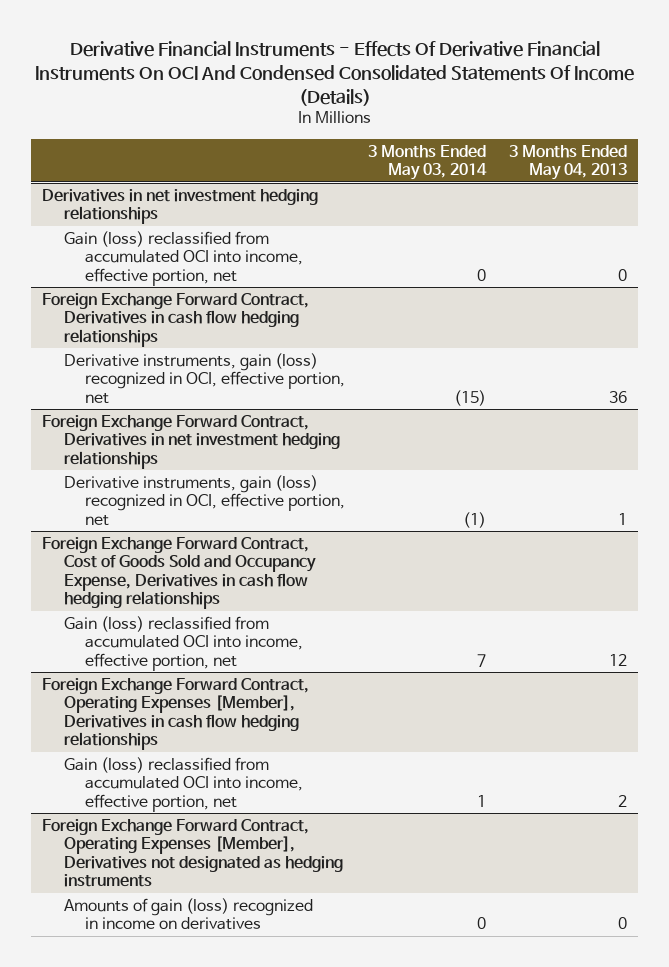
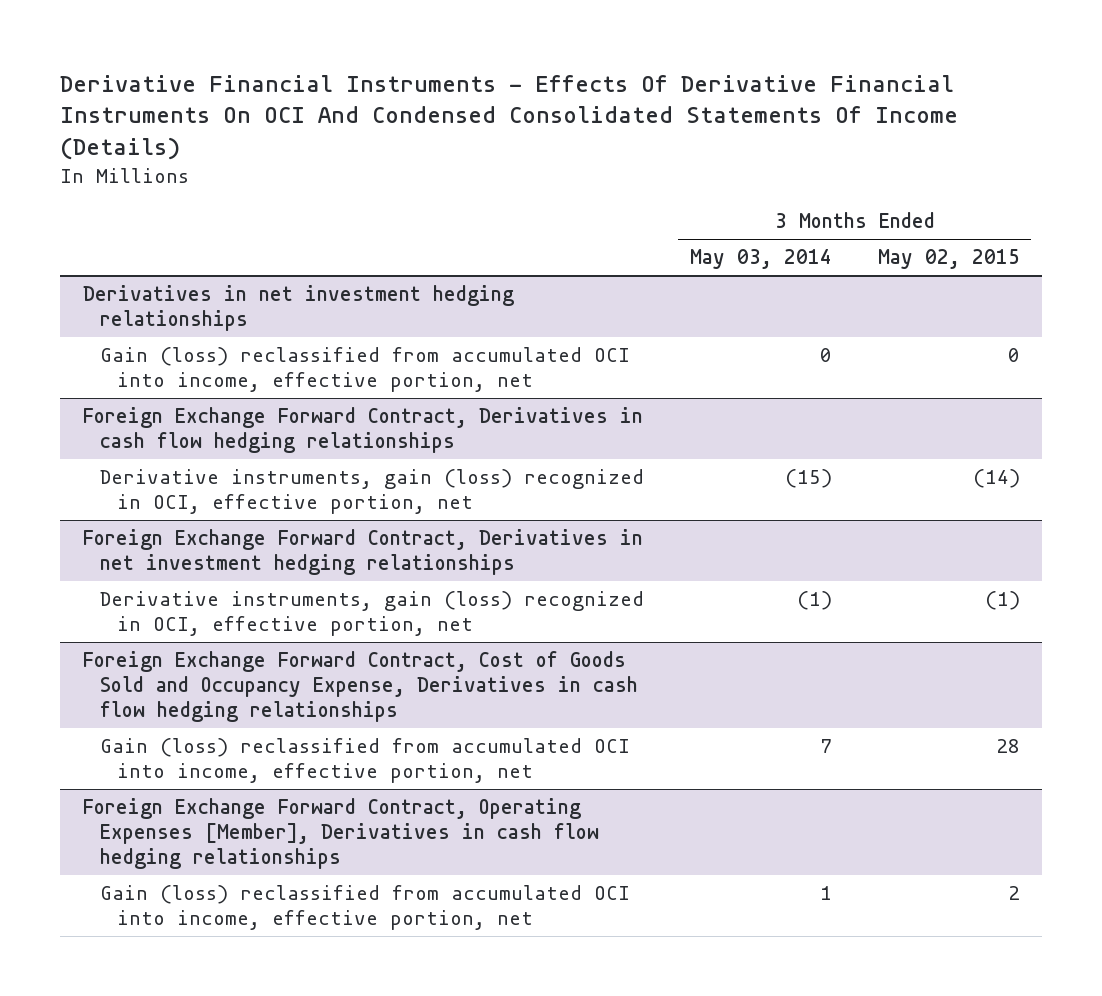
- | 3 Months Ended May 03, 2014 | 3 Months Ended May 04, 2013
+ | 3 Months Ended May 03, 2014 | 3 Months Ended May 02, 2015
- Foreign Exchange Forward Contract, Operating Expenses [Member], Derivatives not designated as hedging instruments
- Amounts of gain (loss) recognized in income on derivatives | 0 | 0

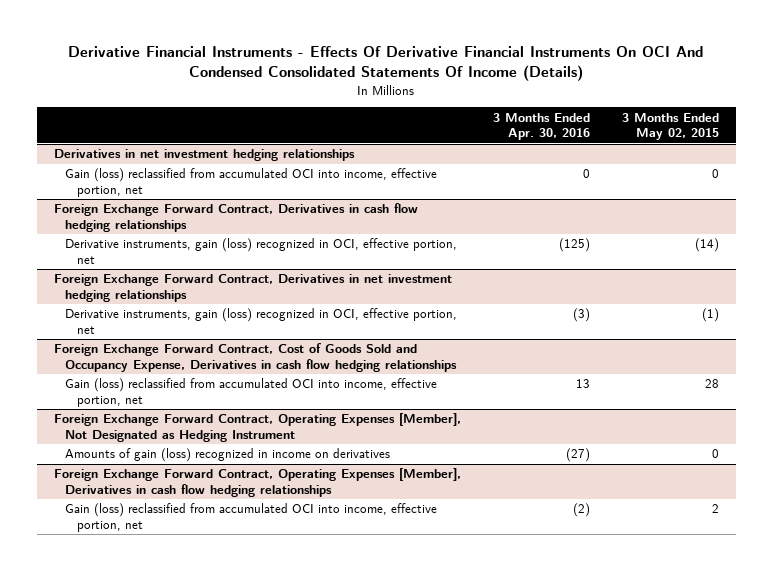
- | 3 Months Ended May 03, 2014 | 3 Months Ended May 02, 2015
+ | 3 Months Ended Apr. 30, 2016 | 3 Months Ended May 02, 2015
+ Foreign Exchange Forward Contract, Operating Expenses [Member], Not Designated as Hedging Instrument
+ Amounts of gain (loss) recognized in income on derivatives | (27) | 0

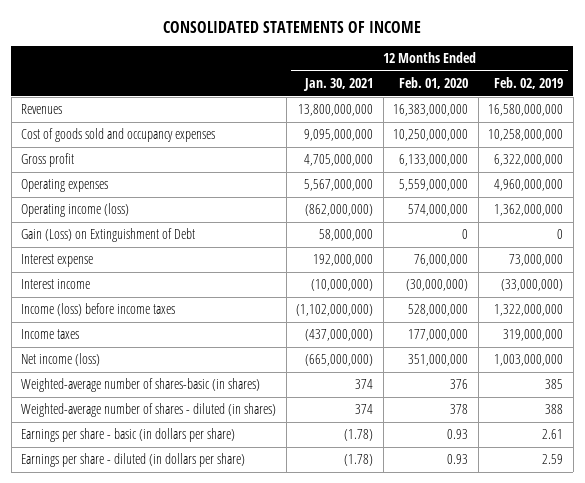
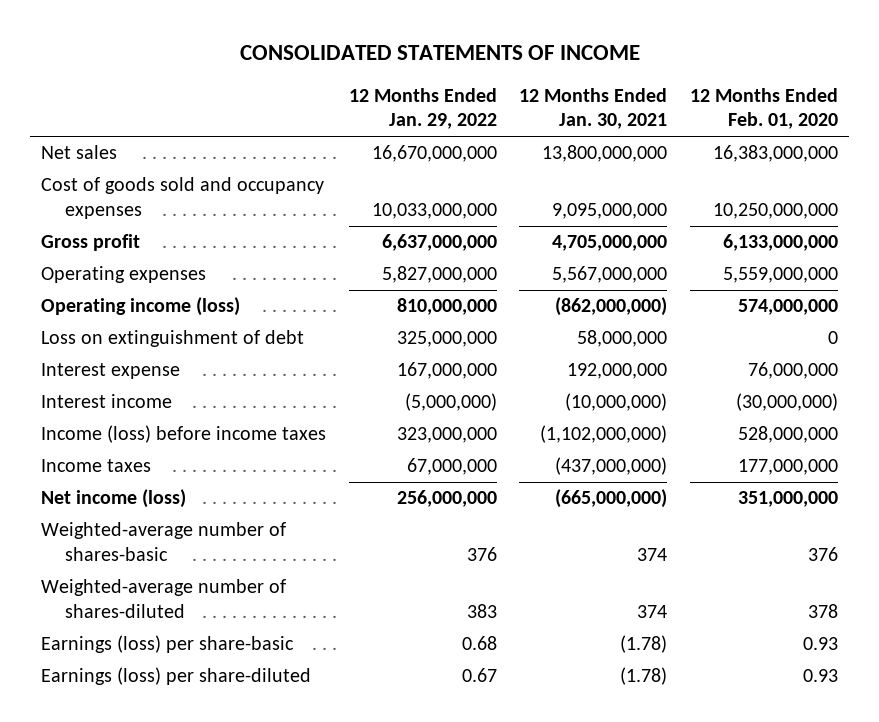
- | 12 Months Ended Jan. 30, 2021 | 12 Months Ended Feb. 01, 2020 | 12 Months Ended Feb. 02, 2019
+ | 12 Months Ended Jan. 29, 2022 | 12 Months Ended Jan. 30, 2021 | 12 Months Ended Feb. 01, 2020
- Revenues | 13,800,000,000 | 16,383,000,000 | 16,580,000,000
+ Net sales | 16,670,000,000 | 13,800,000,000 | 16,383,000,000
- Gain (Loss) on Extinguishment of Debt | 58,000,000 | 0 | 0
+ Loss on extinguishment of debt | 325,000,000 | 58,000,000 | 0
- Weighted-average number of shares-basic (in shares) | 374 | 376 | 385
- Weighted-average number of shares - diluted (in shares) | 374 | 378 | 388
- Earnings per share - basic (in dollars per share) | (1.78) | 0.93 | 2.61
- Earnings per share - diluted (in dollars per share) | (1.78) | 0.93 | 2.59
+ Weighted-average number of shares-basic | 376 | 374 | 376
+ Weighted-average number of shares-diluted | 383 | 374 | 378
+ Earnings (loss) per share-basic | 0.68 | (1.78) | 0.93
+ Earnings (loss) per share-diluted | 0.67 | (1.78) | 0.93

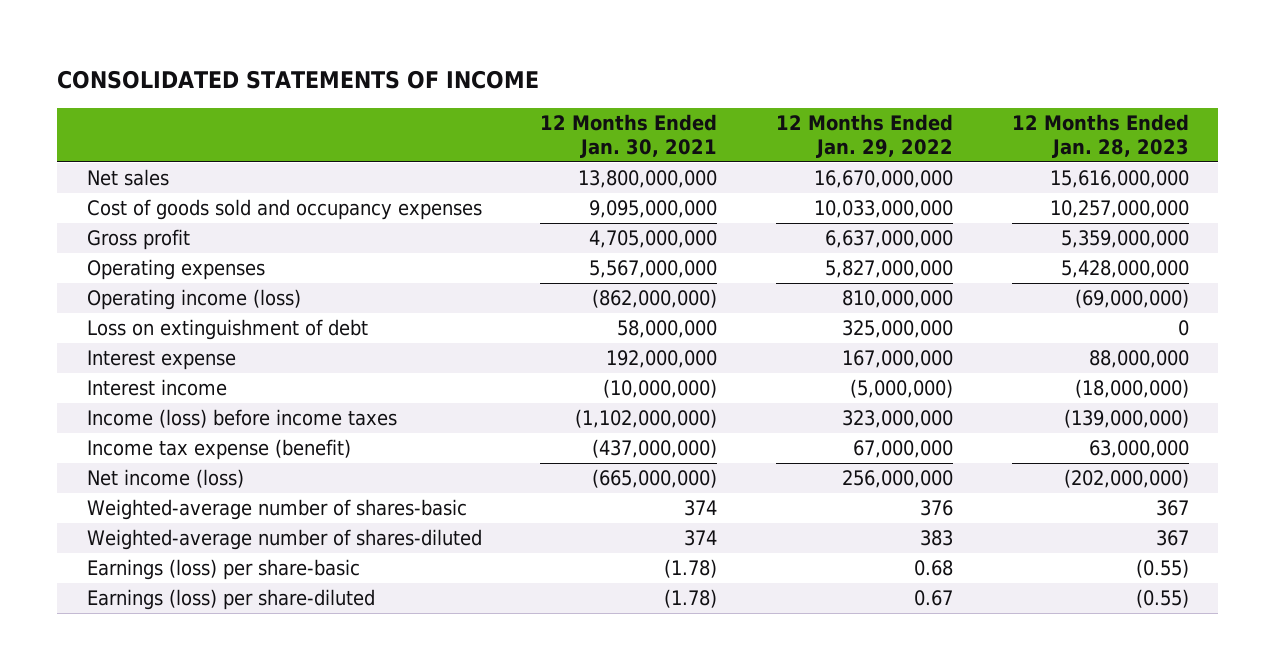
- | 12 Months Ended Jan. 29, 2022 | 12 Months Ended Jan. 30, 2021 | 12 Months Ended Feb. 01, 2020
+ | 12 Months Ended Jan. 30, 2021 | 12 Months Ended Jan. 29, 2022 | 12 Months Ended Jan. 28, 2023
- Income taxes | 67,000,000 | (437,000,000) | 177,000,000
+ Income tax expense (benefit) | (437,000,000) | 67,000,000 | 63,000,000

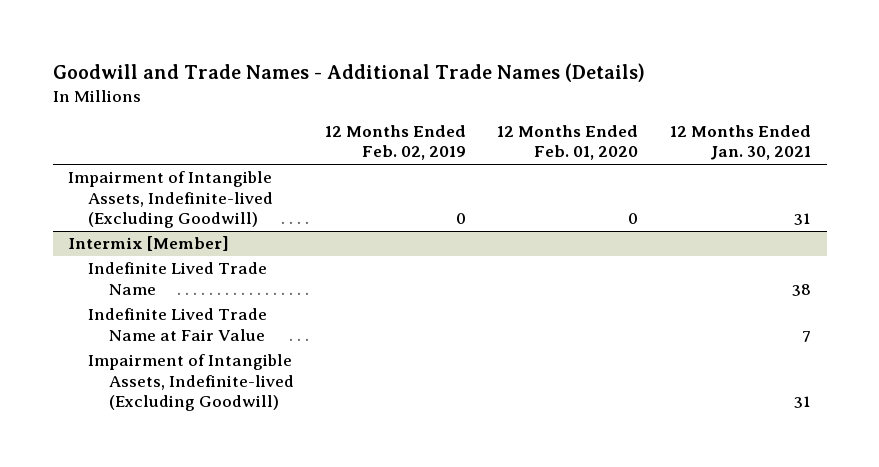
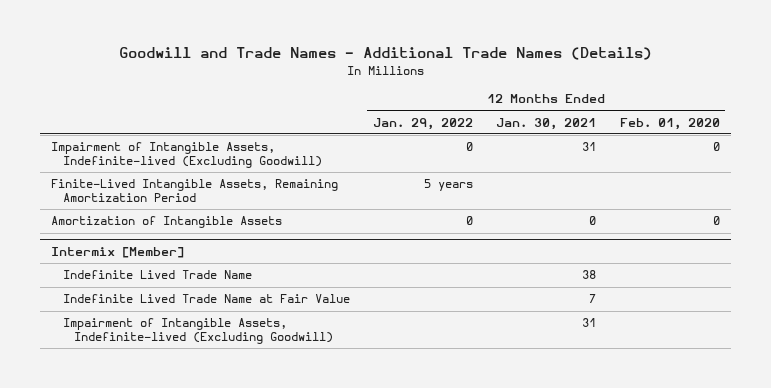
- | 12 Months Ended Feb. 02, 2019 | 12 Months Ended Feb. 01, 2020 | 12 Months Ended Jan. 30, 2021
+ | 12 Months Ended Jan. 29, 2022 | 12 Months Ended Jan. 30, 2021 | 12 Months Ended Feb. 01, 2020
+ Finite-Lived Intangible Assets, Remaining Amortization Period | 5 years | |
+ Amortization of Intangible Assets | 0 | 0 | 0

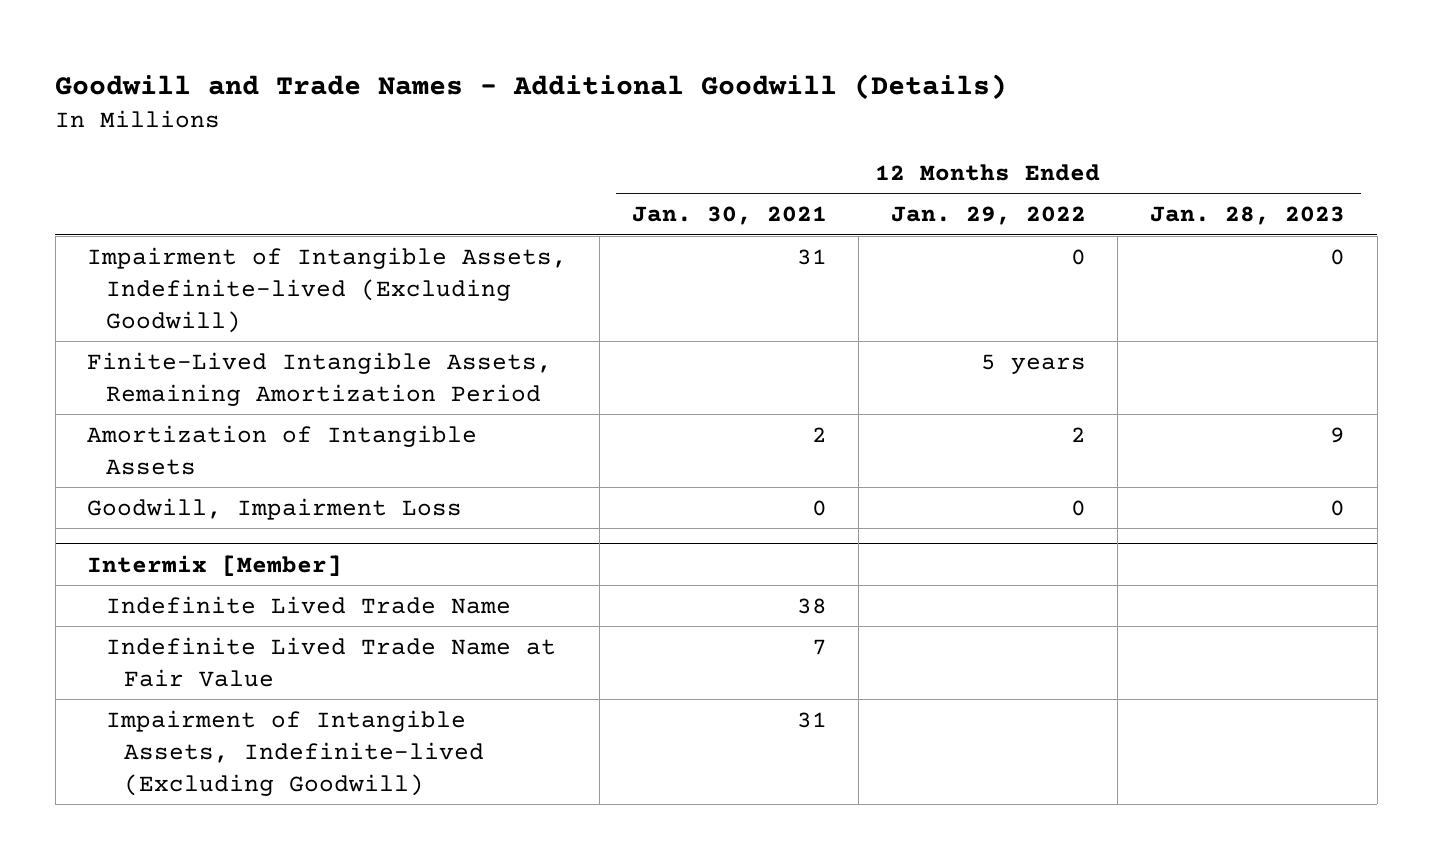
- Goodwill and Trade Names - Additional Trade Names (Details)
+ Goodwill and Trade Names - Additional Goodwill (Details)
- | 12 Months Ended Jan. 29, 2022 | 12 Months Ended Jan. 30, 2021 | 12 Months Ended Feb. 01, 2020
+ | 12 Months Ended Jan. 30, 2021 | 12 Months Ended Jan. 29, 2022 | 12 Months Ended Jan. 28, 2023
- Amortization of Intangible Assets | 0 | 0 | 0
+ Amortization of Intangible Assets | 2 | 2 | 9
+ Goodwill, Impairment Loss | 0 | 0 | 0

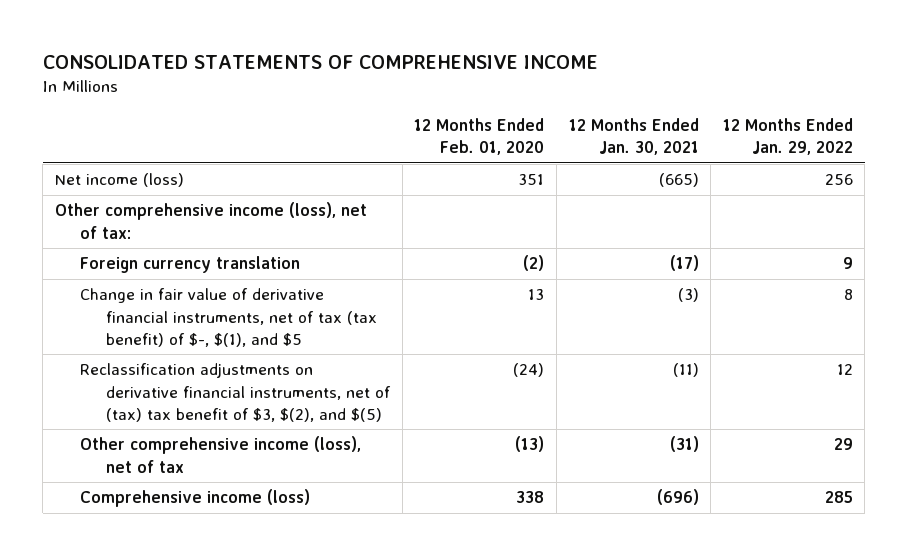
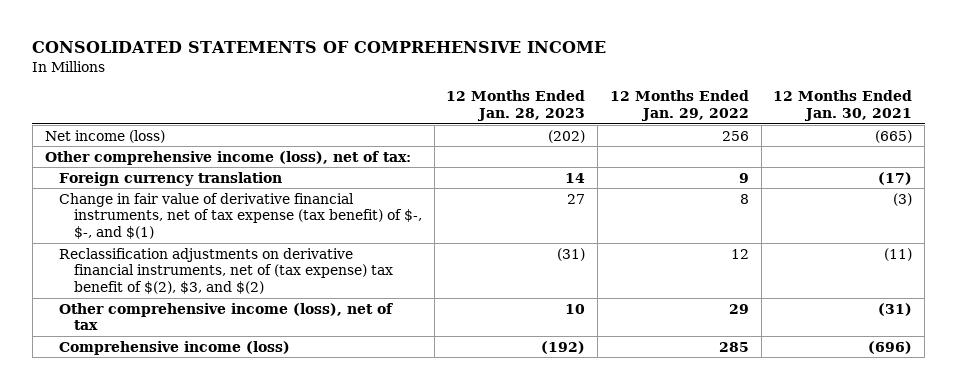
- | 12 Months Ended Feb. 01, 2020 | 12 Months Ended Jan. 30, 2021 | 12 Months Ended Jan. 29, 2022
+ | 12 Months Ended Jan. 28, 2023 | 12 Months Ended Jan. 29, 2022 | 12 Months Ended Jan. 30, 2021
- Change in fair value of derivative financial instruments, net of tax (tax benefit) of $-, $(1), and $5 | 13 | (3) | 8
- Reclassification adjustments on derivative financial instruments, net of (tax) tax benefit of $3, $(2), and $(5) | (24) | (11) | 12
+ Change in fair value of derivative financial instruments, net of tax expense (tax benefit) of $-, $-, and $(1) | 27 | 8 | (3)
+ Reclassification adjustments on derivative financial instruments, net of (tax expense) tax benefit of $(2), $3, and $(2) | (31) | 12 | (11)

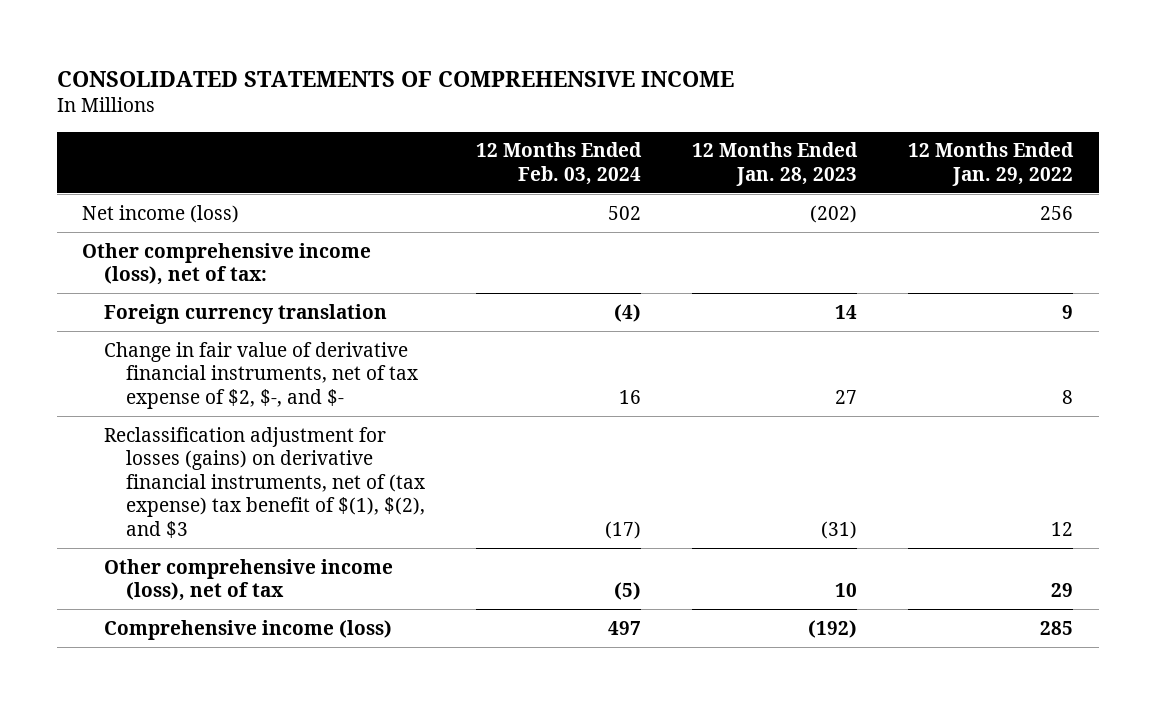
- | 12 Months Ended Jan. 28, 2023 | 12 Months Ended Jan. 29, 2022 | 12 Months Ended Jan. 30, 2021
+ | 12 Months Ended Feb. 03, 2024 | 12 Months Ended Jan. 28, 2023 | 12 Months Ended Jan. 29, 2022
- Change in fair value of derivative financial instruments, net of tax expense (tax benefit) of $-, $-, and $(1) | 27 | 8 | (3)
- Reclassification adjustments on derivative financial instruments, net of (tax expense) tax benefit of $(2), $3, and $(2) | (31) | 12 | (11)
+ Change in fair value of derivative financial instruments, net of tax expense of $2, $-, and $- | 16 | 27 | 8
+ Reclassification adjustment for losses (gains) on derivative financial instruments, net of (tax expense) tax benefit of $(1), $(2), and $3 | (17) | (31) | 12

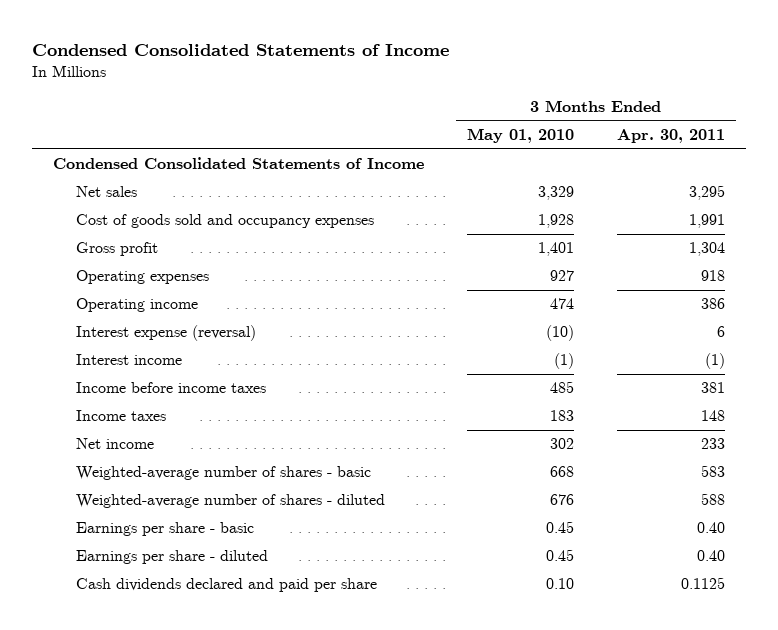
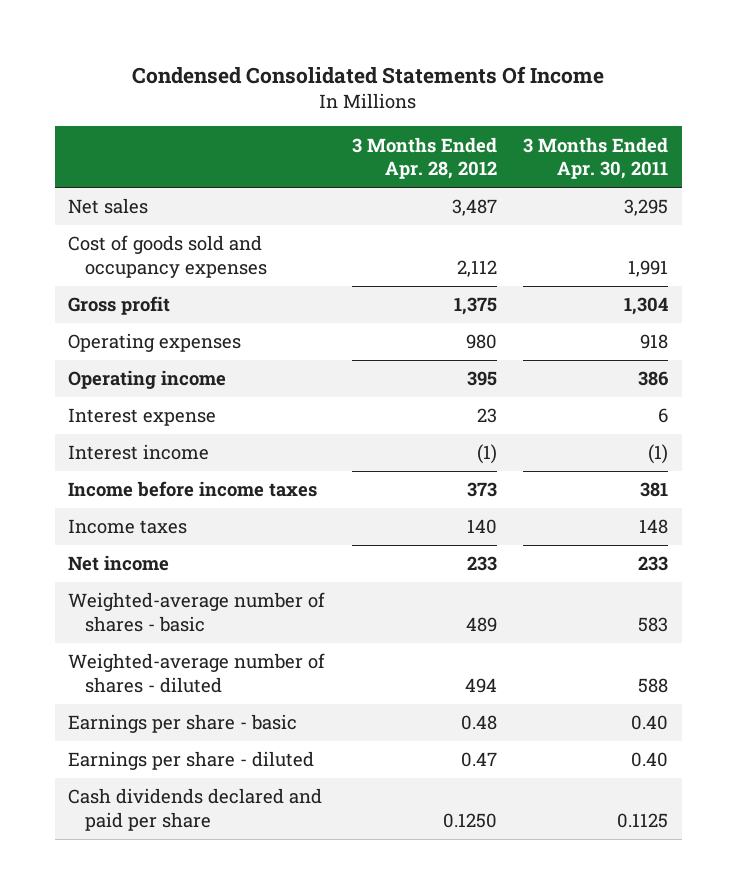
- Condensed Consolidated Statements of Income
+ Condensed Consolidated Statements Of Income
- | 3 Months Ended May 01, 2010 | 3 Months Ended Apr. 30, 2011
+ | 3 Months Ended Apr. 28, 2012 | 3 Months Ended Apr. 30, 2011
- Condensed Consolidated Statements of Income
- Interest expense (reversal) | (10) | 6
+ Interest expense | 23 | 6

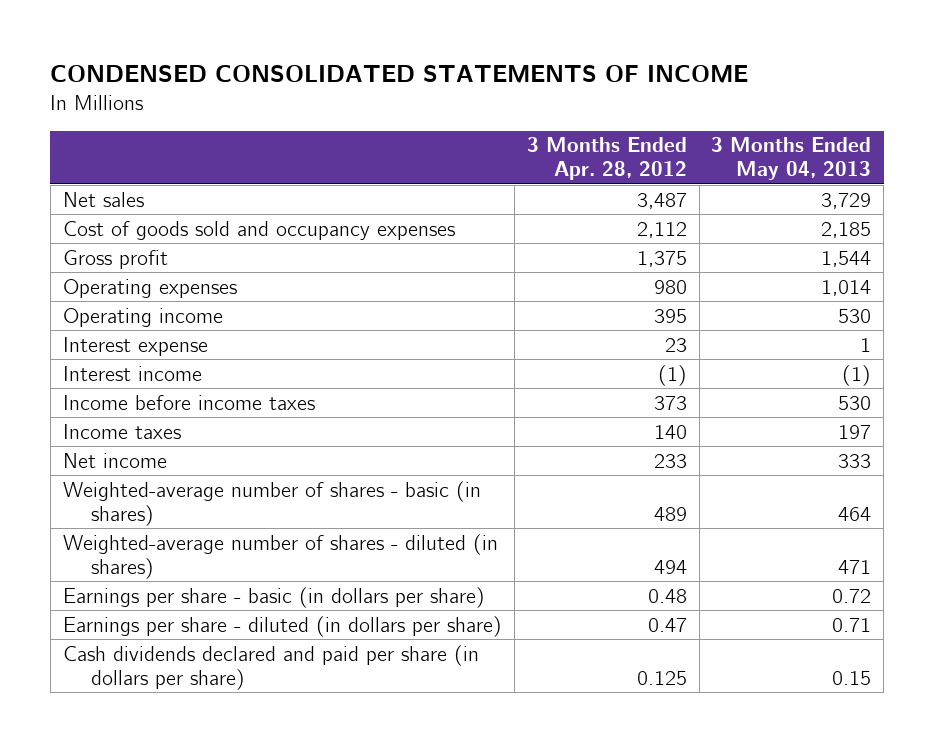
- Condensed Consolidated Statements Of Income
+ CONDENSED CONSOLIDATED STATEMENTS OF INCOME
- | 3 Months Ended Apr. 28, 2012 | 3 Months Ended Apr. 30, 2011
+ | 3 Months Ended Apr. 28, 2012 | 3 Months Ended May 04, 2013
- Weighted-average number of shares - basic | 489 | 583
- Weighted-average number of shares - diluted | 494 | 588
- Earnings per share - basic | 0.48 | 0.40
- Earnings per share - diluted | 0.47 | 0.40
- Cash dividends declared and paid per share | 0.1250 | 0.1125
+ Weighted-average number of shares - basic (in shares) | 489 | 464
+ Weighted-average number of shares - diluted (in shares) | 494 | 471
+ Earnings per share - basic (in dollars per share) | 0.48 | 0.72
+ Earnings per share - diluted (in dollars per share) | 0.47 | 0.71
+ Cash dividends declared and paid per share (in dollars per share) | 0.125 | 0.15

